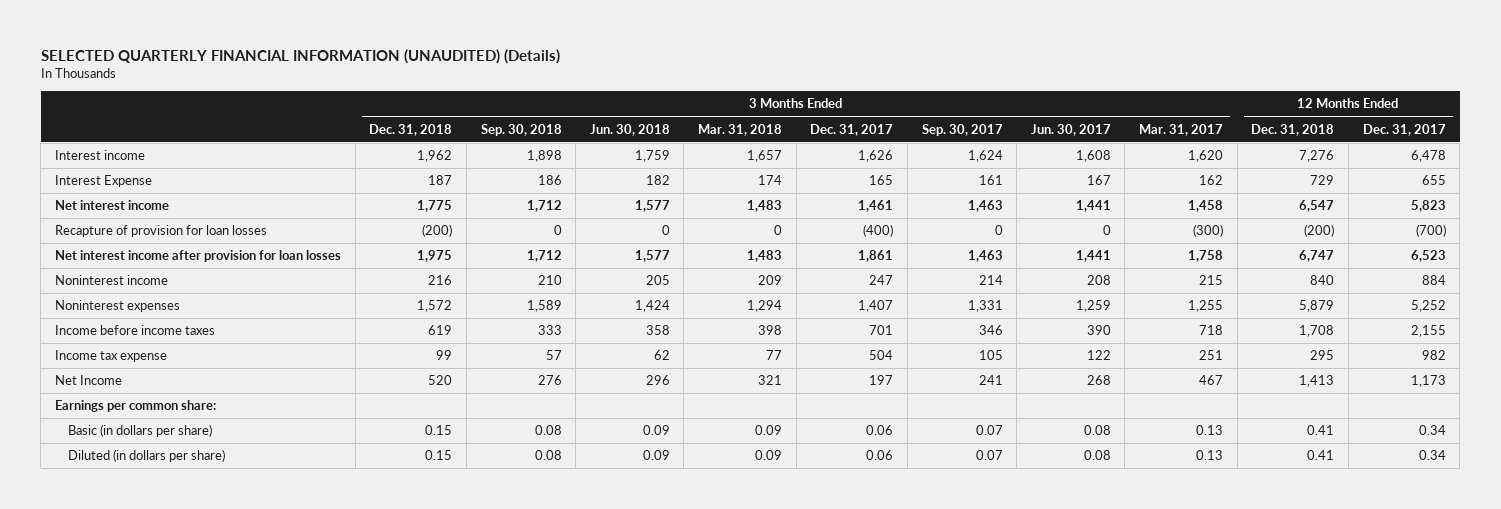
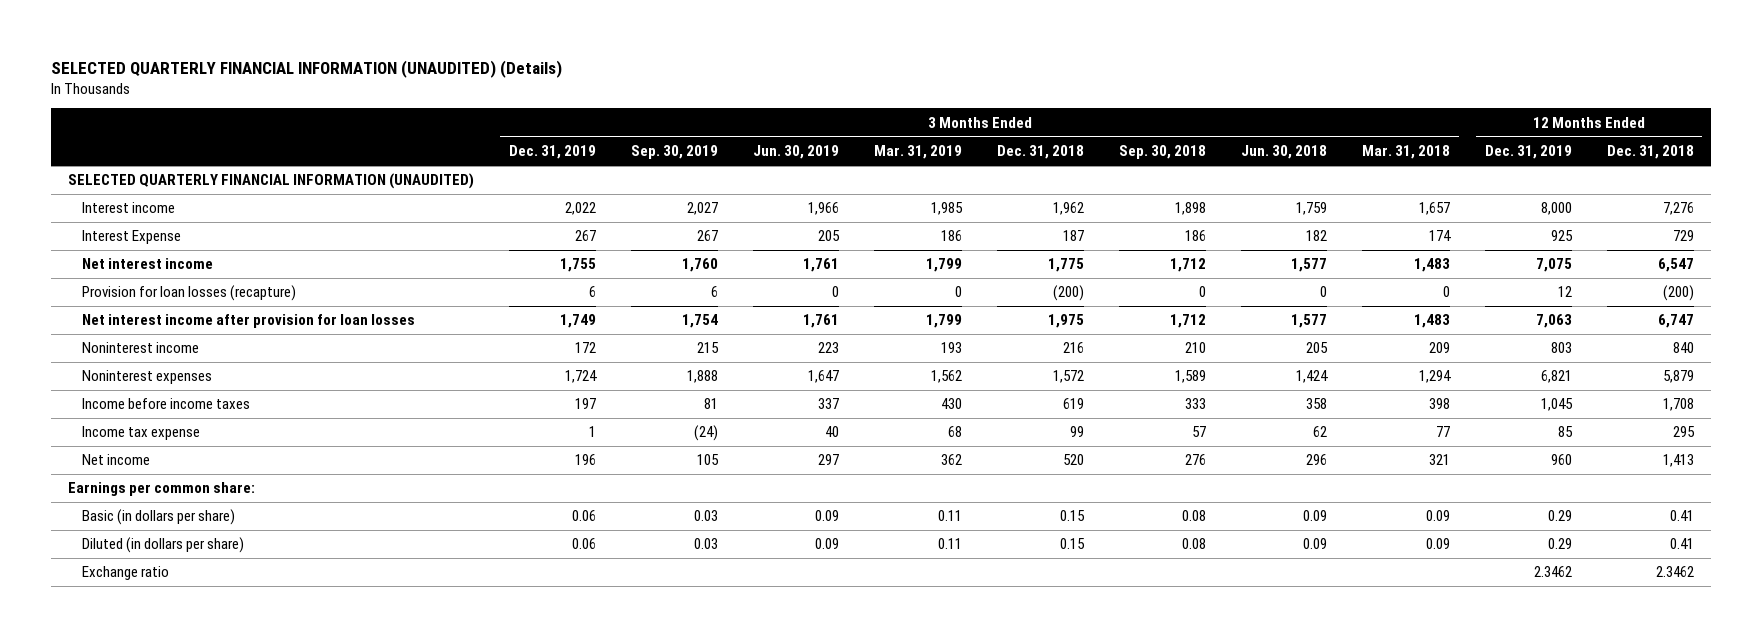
- | 3 Months Ended Dec. 31, 2018 | 3 Months Ended Sep. 30, 2018 | 3 Months Ended Jun. 30, 2018 | 3 Months Ended Mar. 31, 2018 | 3 Months Ended Dec. 31, 2017 | 3 Months Ended Sep. 30, 2017 | 3 Months Ended Jun. 30, 2017 | 3 Months Ended Mar. 31, 2017 | 12 Months Ended Dec. 31, 2018 | 12 Months Ended Dec. 31, 2017
+ | 3 Months Ended Dec. 31, 2019 | 3 Months Ended Sep. 30, 2019 | 3 Months Ended Jun. 30, 2019 | 3 Months Ended Mar. 31, 2019 | 3 Months Ended Dec. 31, 2018 | 3 Months Ended Sep. 30, 2018 | 3 Months Ended Jun. 30, 2018 | 3 Months Ended Mar. 31, 2018 | 12 Months Ended Dec. 31, 2019 | 12 Months Ended Dec. 31, 2018
+ SELECTED QUARTERLY FINANCIAL INFORMATION (UNAUDITED)
- Recapture of provision for loan losses | (200) | 0 | 0 | 0 | (400) | 0 | 0 | (300) | (200) | (700)
+ Provision for loan losses (recapture) | 6 | 6 | 0 | 0 | (200) | 0 | 0 | 0 | 12 | (200)
- Net Income | 520 | 276 | 296 | 321 | 197 | 241 | 268 | 467 | 1,413 | 1,173
+ Net income | 196 | 105 | 297 | 362 | 520 | 276 | 296 | 321 | 960 | 1,413
+ Exchange ratio | | | | | | | | | 2.3462 | 2.3462

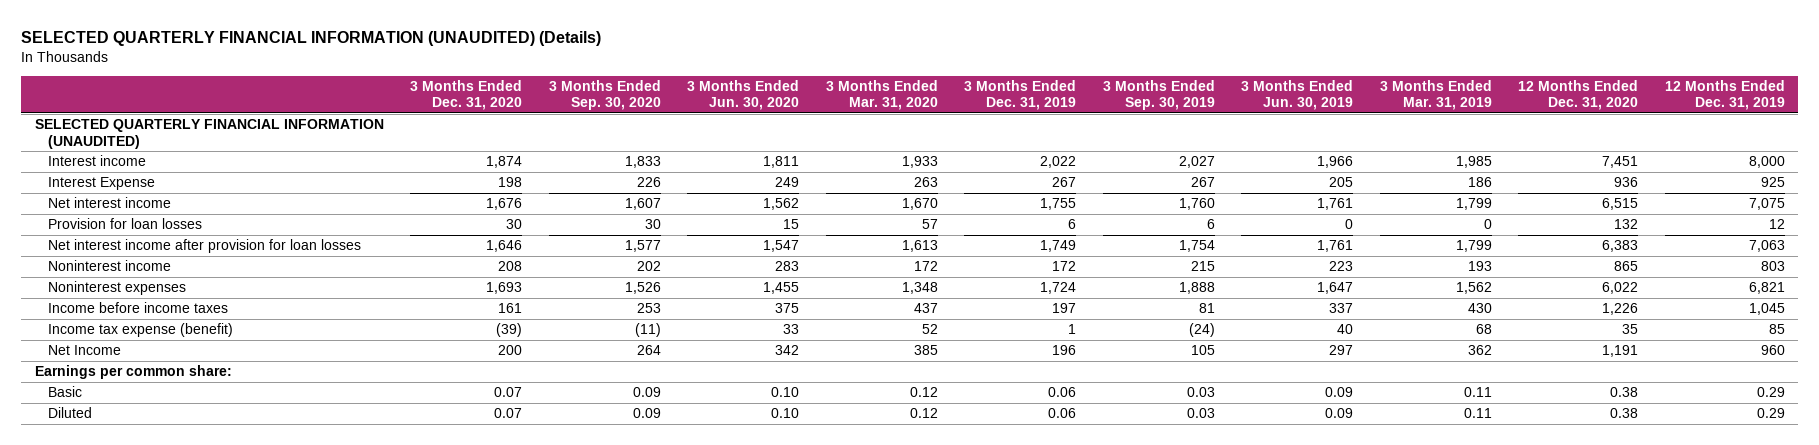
- | 3 Months Ended Dec. 31, 2019 | 3 Months Ended Sep. 30, 2019 | 3 Months Ended Jun. 30, 2019 | 3 Months Ended Mar. 31, 2019 | 3 Months Ended Dec. 31, 2018 | 3 Months Ended Sep. 30, 2018 | 3 Months Ended Jun. 30, 2018 | 3 Months Ended Mar. 31, 2018 | 12 Months Ended Dec. 31, 2019 | 12 Months Ended Dec. 31, 2018
+ | 3 Months Ended Dec. 31, 2020 | 3 Months Ended Sep. 30, 2020 | 3 Months Ended Jun. 30, 2020 | 3 Months Ended Mar. 31, 2020 | 3 Months Ended Dec. 31, 2019 | 3 Months Ended Sep. 30, 2019 | 3 Months Ended Jun. 30, 2019 | 3 Months Ended Mar. 31, 2019 | 12 Months Ended Dec. 31, 2020 | 12 Months Ended Dec. 31, 2019
- Provision for loan losses (recapture) | 6 | 6 | 0 | 0 | (200) | 0 | 0 | 0 | 12 | (200)
+ Provision for loan losses | 30 | 30 | 15 | 57 | 6 | 6 | 0 | 0 | 132 | 12
- Income tax expense | 1 | (24) | 40 | 68 | 99 | 57 | 62 | 77 | 85 | 295
- Net income | 196 | 105 | 297 | 362 | 520 | 276 | 296 | 321 | 960 | 1,413
+ Income tax expense (benefit) | (39) | (11) | 33 | 52 | 1 | (24) | 40 | 68 | 35 | 85
+ Net Income | 200 | 264 | 342 | 385 | 196 | 105 | 297 | 362 | 1,191 | 960
- Basic (in dollars per share) | 0.06 | 0.03 | 0.09 | 0.11 | 0.15 | 0.08 | 0.09 | 0.09 | 0.29 | 0.41
- Diluted (in dollars per share) | 0.06 | 0.03 | 0.09 | 0.11 | 0.15 | 0.08 | 0.09 | 0.09 | 0.29 | 0.41
- Exchange ratio | | | | | | | | | 2.3462 | 2.3462
+ Basic | 0.07 | 0.09 | 0.10 | 0.12 | 0.06 | 0.03 | 0.09 | 0.11 | 0.38 | 0.29
+ Diluted | 0.07 | 0.09 | 0.10 | 0.12 | 0.06 | 0.03 | 0.09 | 0.11 | 0.38 | 0.29

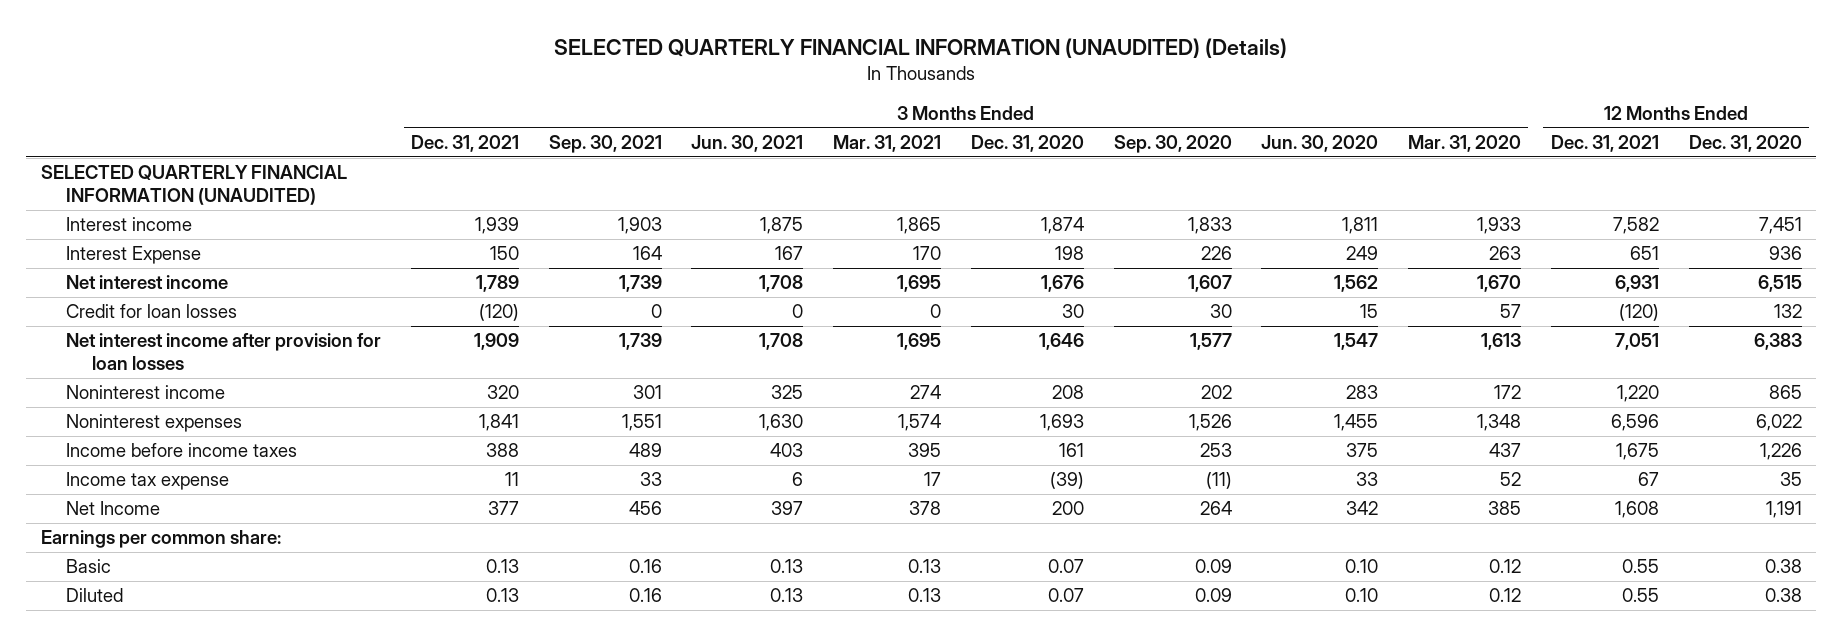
- | 3 Months Ended Dec. 31, 2020 | 3 Months Ended Sep. 30, 2020 | 3 Months Ended Jun. 30, 2020 | 3 Months Ended Mar. 31, 2020 | 3 Months Ended Dec. 31, 2019 | 3 Months Ended Sep. 30, 2019 | 3 Months Ended Jun. 30, 2019 | 3 Months Ended Mar. 31, 2019 | 12 Months Ended Dec. 31, 2020 | 12 Months Ended Dec. 31, 2019
+ | 3 Months Ended Dec. 31, 2021 | 3 Months Ended Sep. 30, 2021 | 3 Months Ended Jun. 30, 2021 | 3 Months Ended Mar. 31, 2021 | 3 Months Ended Dec. 31, 2020 | 3 Months Ended Sep. 30, 2020 | 3 Months Ended Jun. 30, 2020 | 3 Months Ended Mar. 31, 2020 | 12 Months Ended Dec. 31, 2021 | 12 Months Ended Dec. 31, 2020
- Provision for loan losses | 30 | 30 | 15 | 57 | 6 | 6 | 0 | 0 | 132 | 12
+ Credit for loan losses | (120) | 0 | 0 | 0 | 30 | 30 | 15 | 57 | (120) | 132
- Income tax expense (benefit) | (39) | (11) | 33 | 52 | 1 | (24) | 40 | 68 | 35 | 85
+ Income tax expense | 11 | 33 | 6 | 17 | (39) | (11) | 33 | 52 | 67 | 35

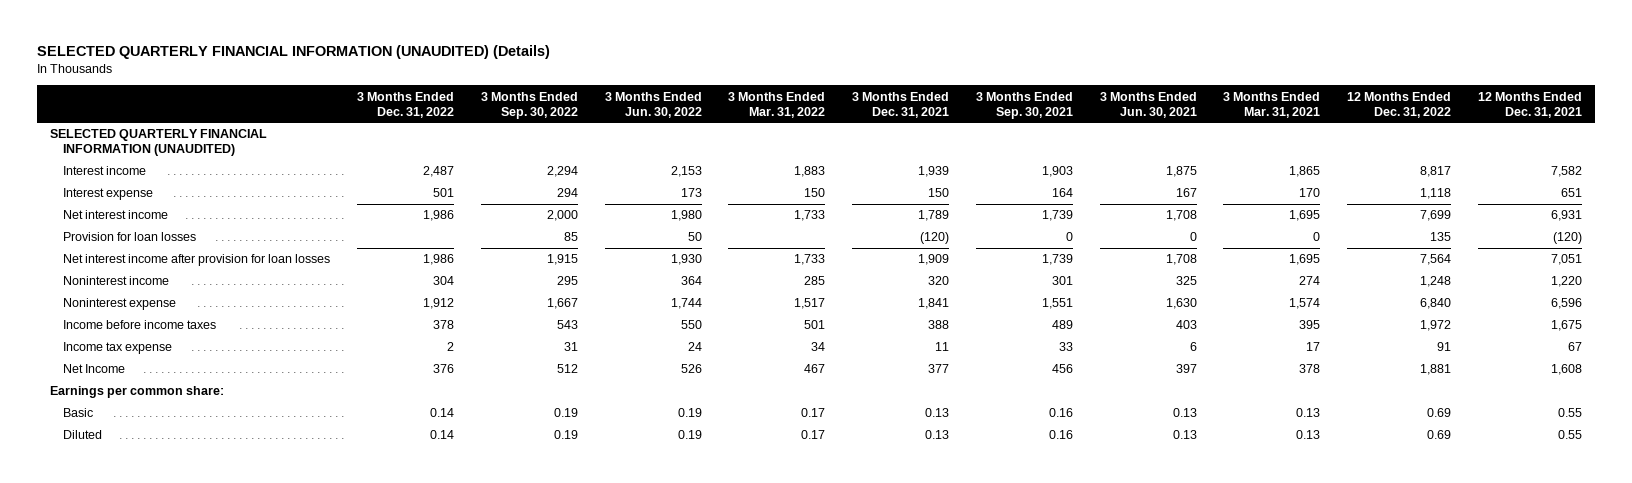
- | 3 Months Ended Dec. 31, 2021 | 3 Months Ended Sep. 30, 2021 | 3 Months Ended Jun. 30, 2021 | 3 Months Ended Mar. 31, 2021 | 3 Months Ended Dec. 31, 2020 | 3 Months Ended Sep. 30, 2020 | 3 Months Ended Jun. 30, 2020 | 3 Months Ended Mar. 31, 2020 | 12 Months Ended Dec. 31, 2021 | 12 Months Ended Dec. 31, 2020
+ | 3 Months Ended Dec. 31, 2022 | 3 Months Ended Sep. 30, 2022 | 3 Months Ended Jun. 30, 2022 | 3 Months Ended Mar. 31, 2022 | 3 Months Ended Dec. 31, 2021 | 3 Months Ended Sep. 30, 2021 | 3 Months Ended Jun. 30, 2021 | 3 Months Ended Mar. 31, 2021 | 12 Months Ended Dec. 31, 2022 | 12 Months Ended Dec. 31, 2021
- Interest Expense | 150 | 164 | 167 | 170 | 198 | 226 | 249 | 263 | 651 | 936
+ Interest expense | 501 | 294 | 173 | 150 | 150 | 164 | 167 | 170 | 1,118 | 651
- Credit for loan losses | (120) | 0 | 0 | 0 | 30 | 30 | 15 | 57 | (120) | 132
+ Provision for loan losses | | 85 | 50 | | (120) | 0 | 0 | 0 | 135 | (120)
- Noninterest expenses | 1,841 | 1,551 | 1,630 | 1,574 | 1,693 | 1,526 | 1,455 | 1,348 | 6,596 | 6,022
+ Noninterest expense | 1,912 | 1,667 | 1,744 | 1,517 | 1,841 | 1,551 | 1,630 | 1,574 | 6,840 | 6,596

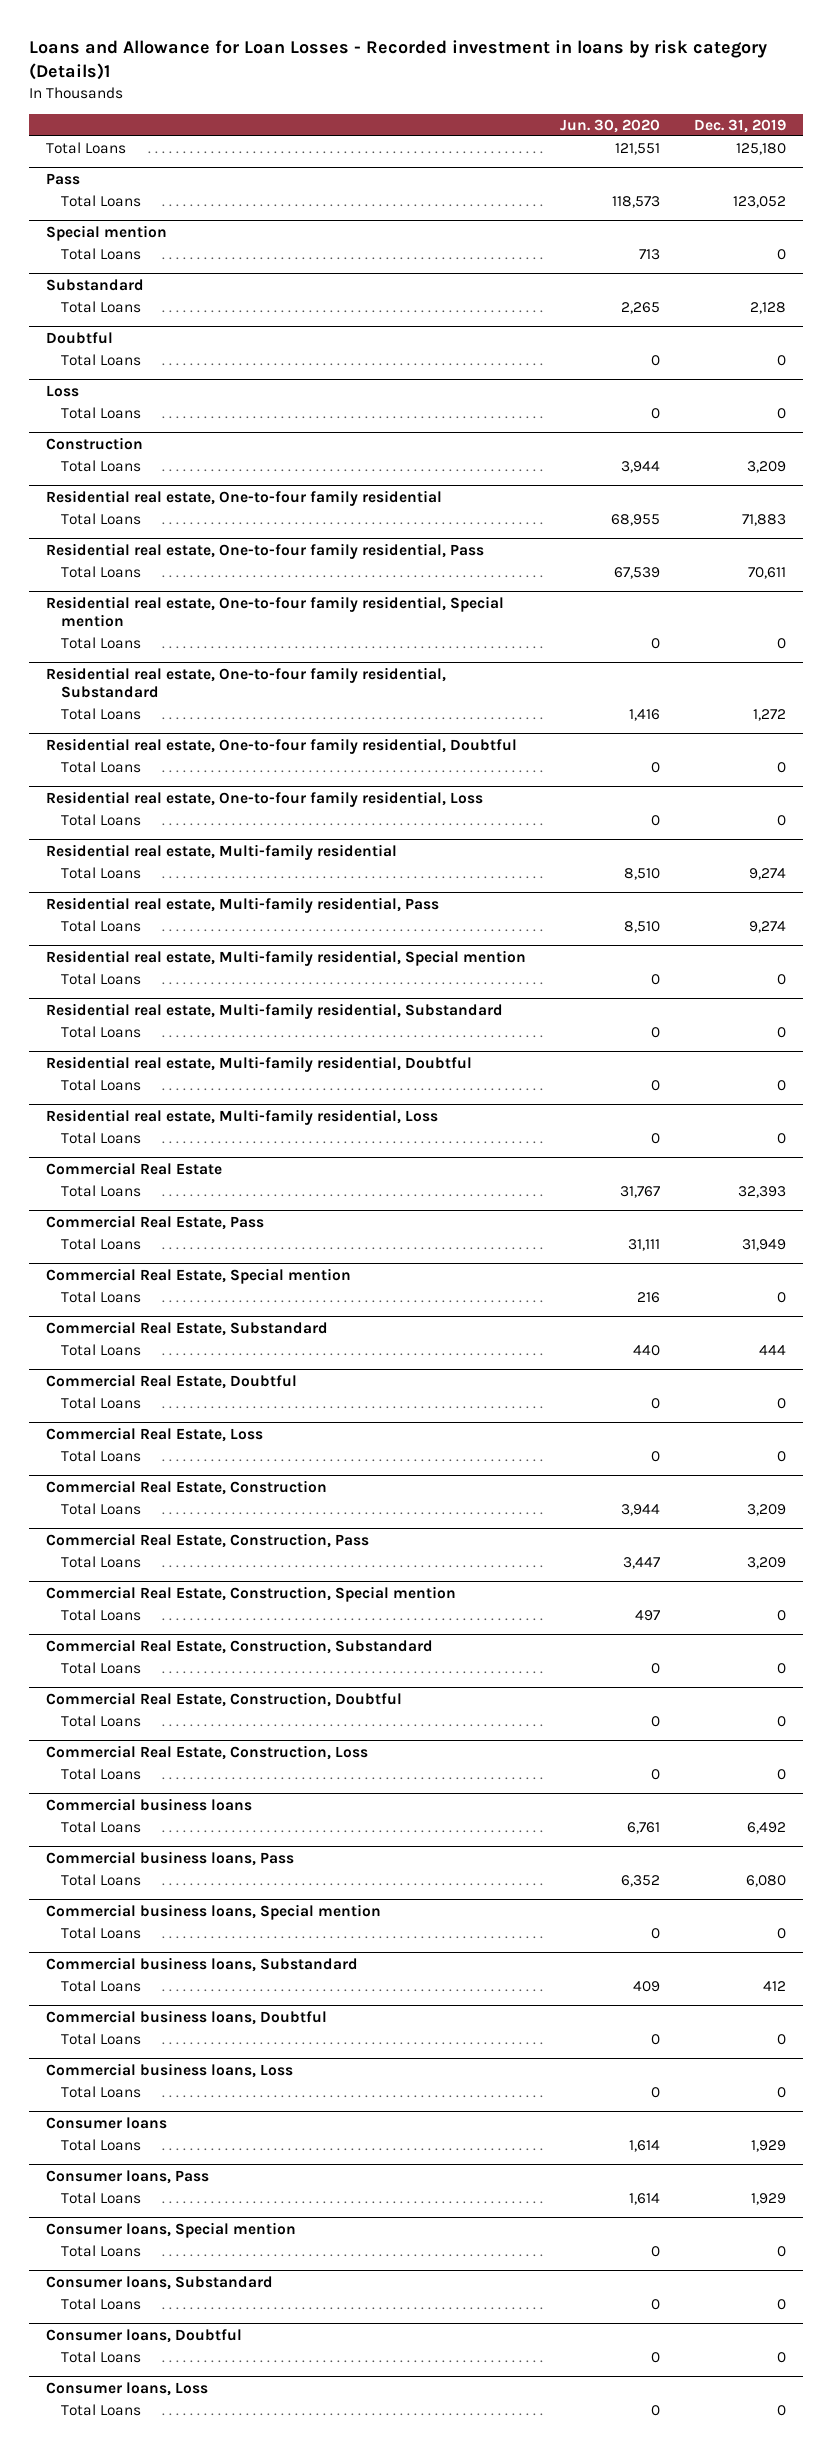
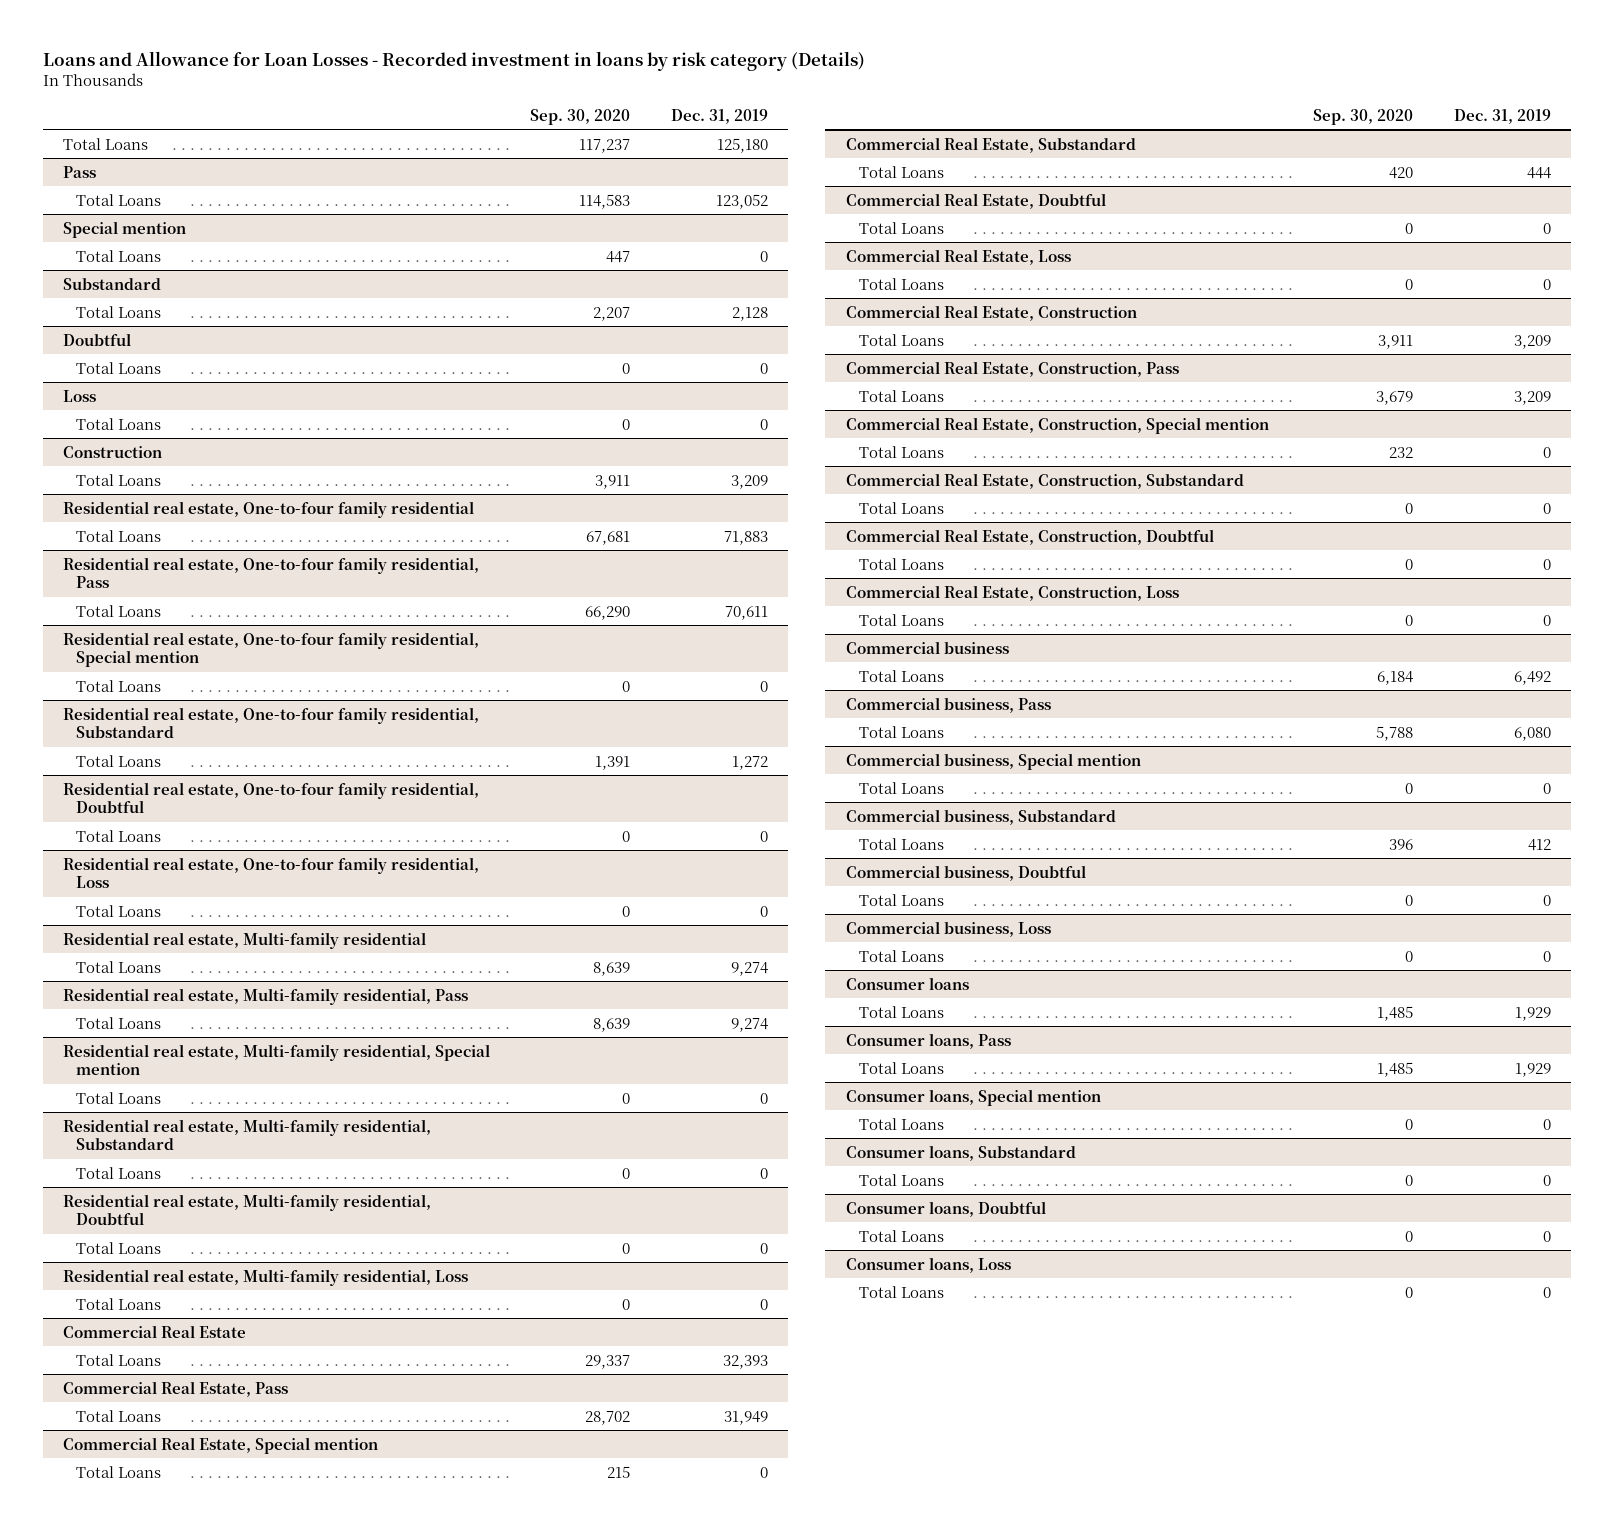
- Loans and Allowance for Loan Losses - Recorded investment in loans by risk category (Details)1
+ Loans and Allowance for Loan Losses - Recorded investment in loans by risk category (Details)
- | Jun. 30, 2020 | Dec. 31, 2019
+ | Sep. 30, 2020 | Dec. 31, 2019
- Commercial business loans
+ Commercial business
- Commercial business loans, Pass
+ Commercial business, Pass
- Commercial business loans, Special mention
+ Commercial business, Special mention
- Commercial business loans, Substandard
+ Commercial business, Substandard
- Commercial business loans, Doubtful
+ Commercial business, Doubtful
- Commercial business loans, Loss
+ Commercial business, Loss

